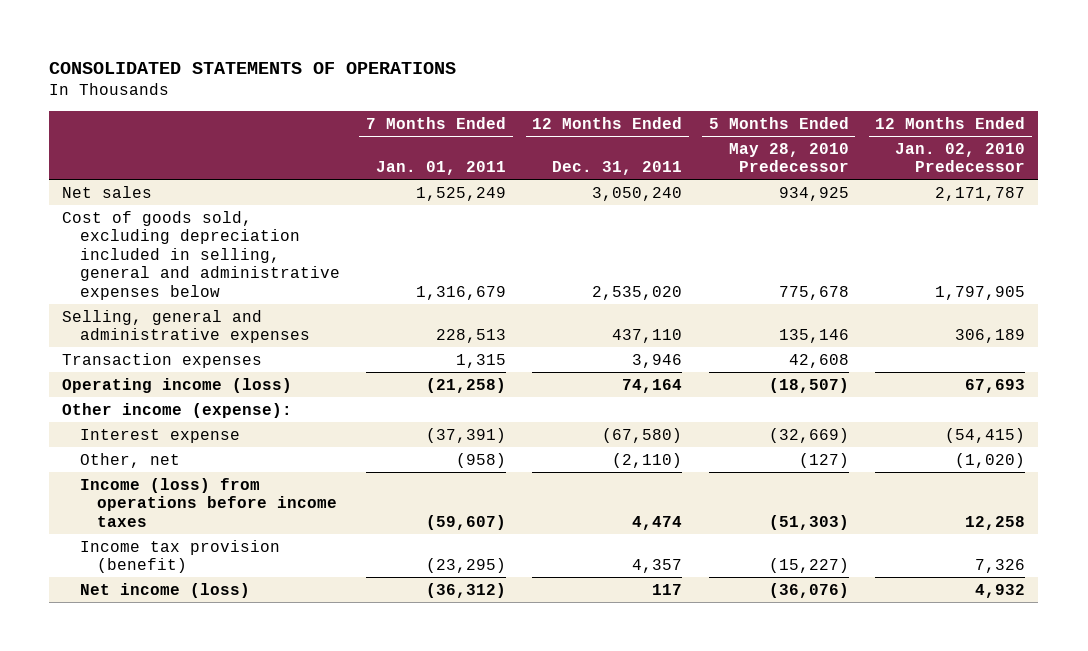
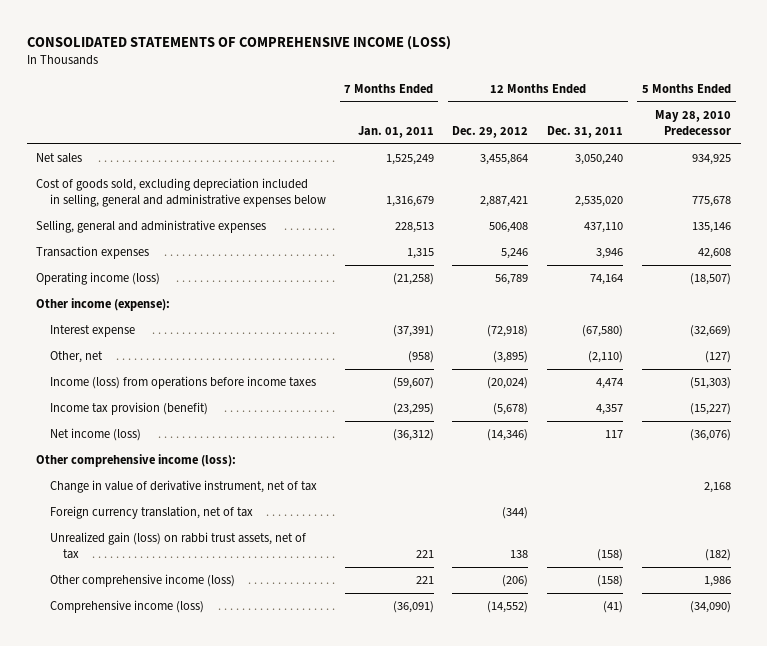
- CONSOLIDATED STATEMENTS OF OPERATIONS
+ CONSOLIDATED STATEMENTS OF COMPREHENSIVE INCOME (LOSS)
- | 7 Months Ended Jan. 01, 2011 | 12 Months Ended Dec. 31, 2011 | 5 Months Ended May 28, 2010 Predecessor | 12 Months Ended Jan. 02, 2010 Predecessor
+ | 7 Months Ended Jan. 01, 2011 | 12 Months Ended Dec. 29, 2012 | 12 Months Ended Dec. 31, 2011 | 5 Months Ended May 28, 2010 Predecessor
+ Other comprehensive income (loss):
+ Change in value of derivative instrument, net of tax | | | | 2,168
+ Foreign currency translation, net of tax | | (344) | |
+ Unrealized gain (loss) on rabbi trust assets, net of tax | 221 | 138 | (158) | (182)
+ Other comprehensive income (loss) | 221 | (206) | (158) | 1,986
+ Comprehensive income (loss) | (36,091) | (14,552) | (41) | (34,090)

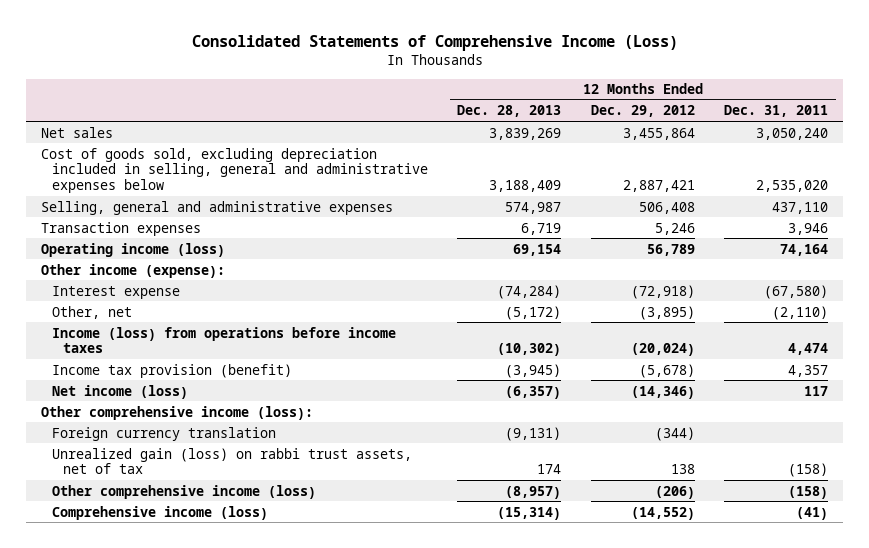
- CONSOLIDATED STATEMENTS OF COMPREHENSIVE INCOME (LOSS)
+ Consolidated Statements of Comprehensive Income (Loss)
- | 7 Months Ended Jan. 01, 2011 | 12 Months Ended Dec. 29, 2012 | 12 Months Ended Dec. 31, 2011 | 5 Months Ended May 28, 2010 Predecessor
+ | 12 Months Ended Dec. 28, 2013 | 12 Months Ended Dec. 29, 2012 | 12 Months Ended Dec. 31, 2011
- Change in value of derivative instrument, net of tax | | | | 2,168
- Foreign currency translation, net of tax | | (344) | |
+ Foreign currency translation | (9,131) | (344) |

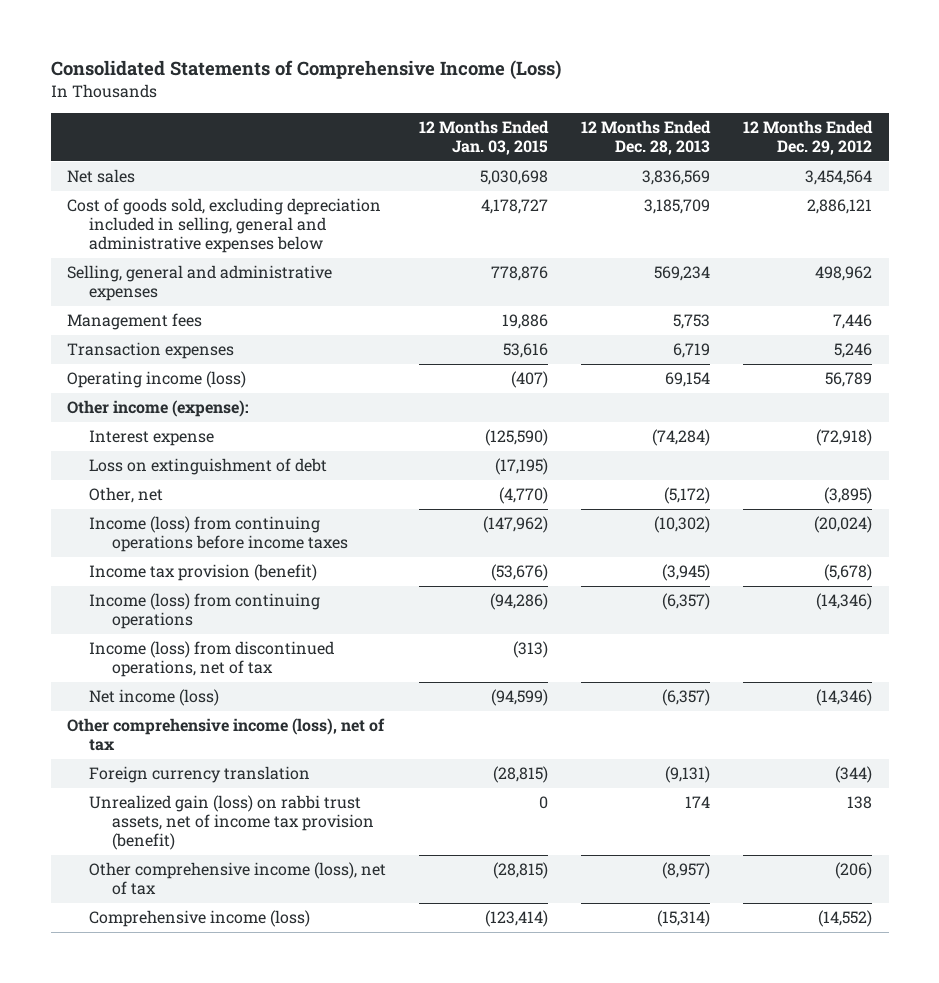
- | 12 Months Ended Dec. 28, 2013 | 12 Months Ended Dec. 29, 2012 | 12 Months Ended Dec. 31, 2011
+ | 12 Months Ended Jan. 03, 2015 | 12 Months Ended Dec. 28, 2013 | 12 Months Ended Dec. 29, 2012
- Net sales | 3,839,269 | 3,455,864 | 3,050,240
- Cost of goods sold, excluding depreciation included in selling, general and administrative expenses below | 3,188,409 | 2,887,421 | 2,535,020
- Selling, general and administrative expenses | 574,987 | 506,408 | 437,110
+ Net sales | 5,030,698 | 3,836,569 | 3,454,564
+ Cost of goods sold, excluding depreciation included in selling, general and administrative expenses below | 4,178,727 | 3,185,709 | 2,886,121
+ Selling, general and administrative expenses | 778,876 | 569,234 | 498,962
+ Management fees | 19,886 | 5,753 | 7,446
+ Loss on extinguishment of debt | (17,195) | |
- Income (loss) from operations before income taxes | (10,302) | (20,024) | 4,474
+ Income (loss) from continuing operations before income taxes | (147,962) | (10,302) | (20,024)
+ Income (loss) from continuing operations | (94,286) | (6,357) | (14,346)
+ Income (loss) from discontinued operations, net of tax | (313) | |
- Other comprehensive income (loss):
+ Other comprehensive income (loss), net of tax
- Unrealized gain (loss) on rabbi trust assets, net of tax | 174 | 138 | (158)
- Other comprehensive income (loss) | (8,957) | (206) | (158)
+ Unrealized gain (loss) on rabbi trust assets, net of income tax provision (benefit) | 0 | 174 | 138
+ Other comprehensive income (loss), net of tax | (28,815) | (8,957) | (206)

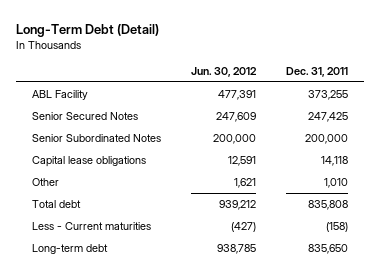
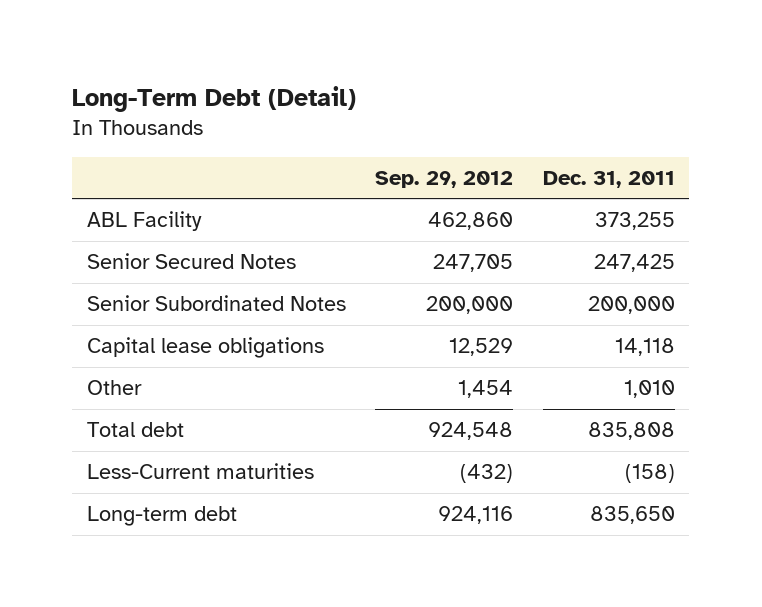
- | Jun. 30, 2012 | Dec. 31, 2011
+ | Sep. 29, 2012 | Dec. 31, 2011
- Less - Current maturities | (427) | (158)
+ Less-Current maturities | (432) | (158)

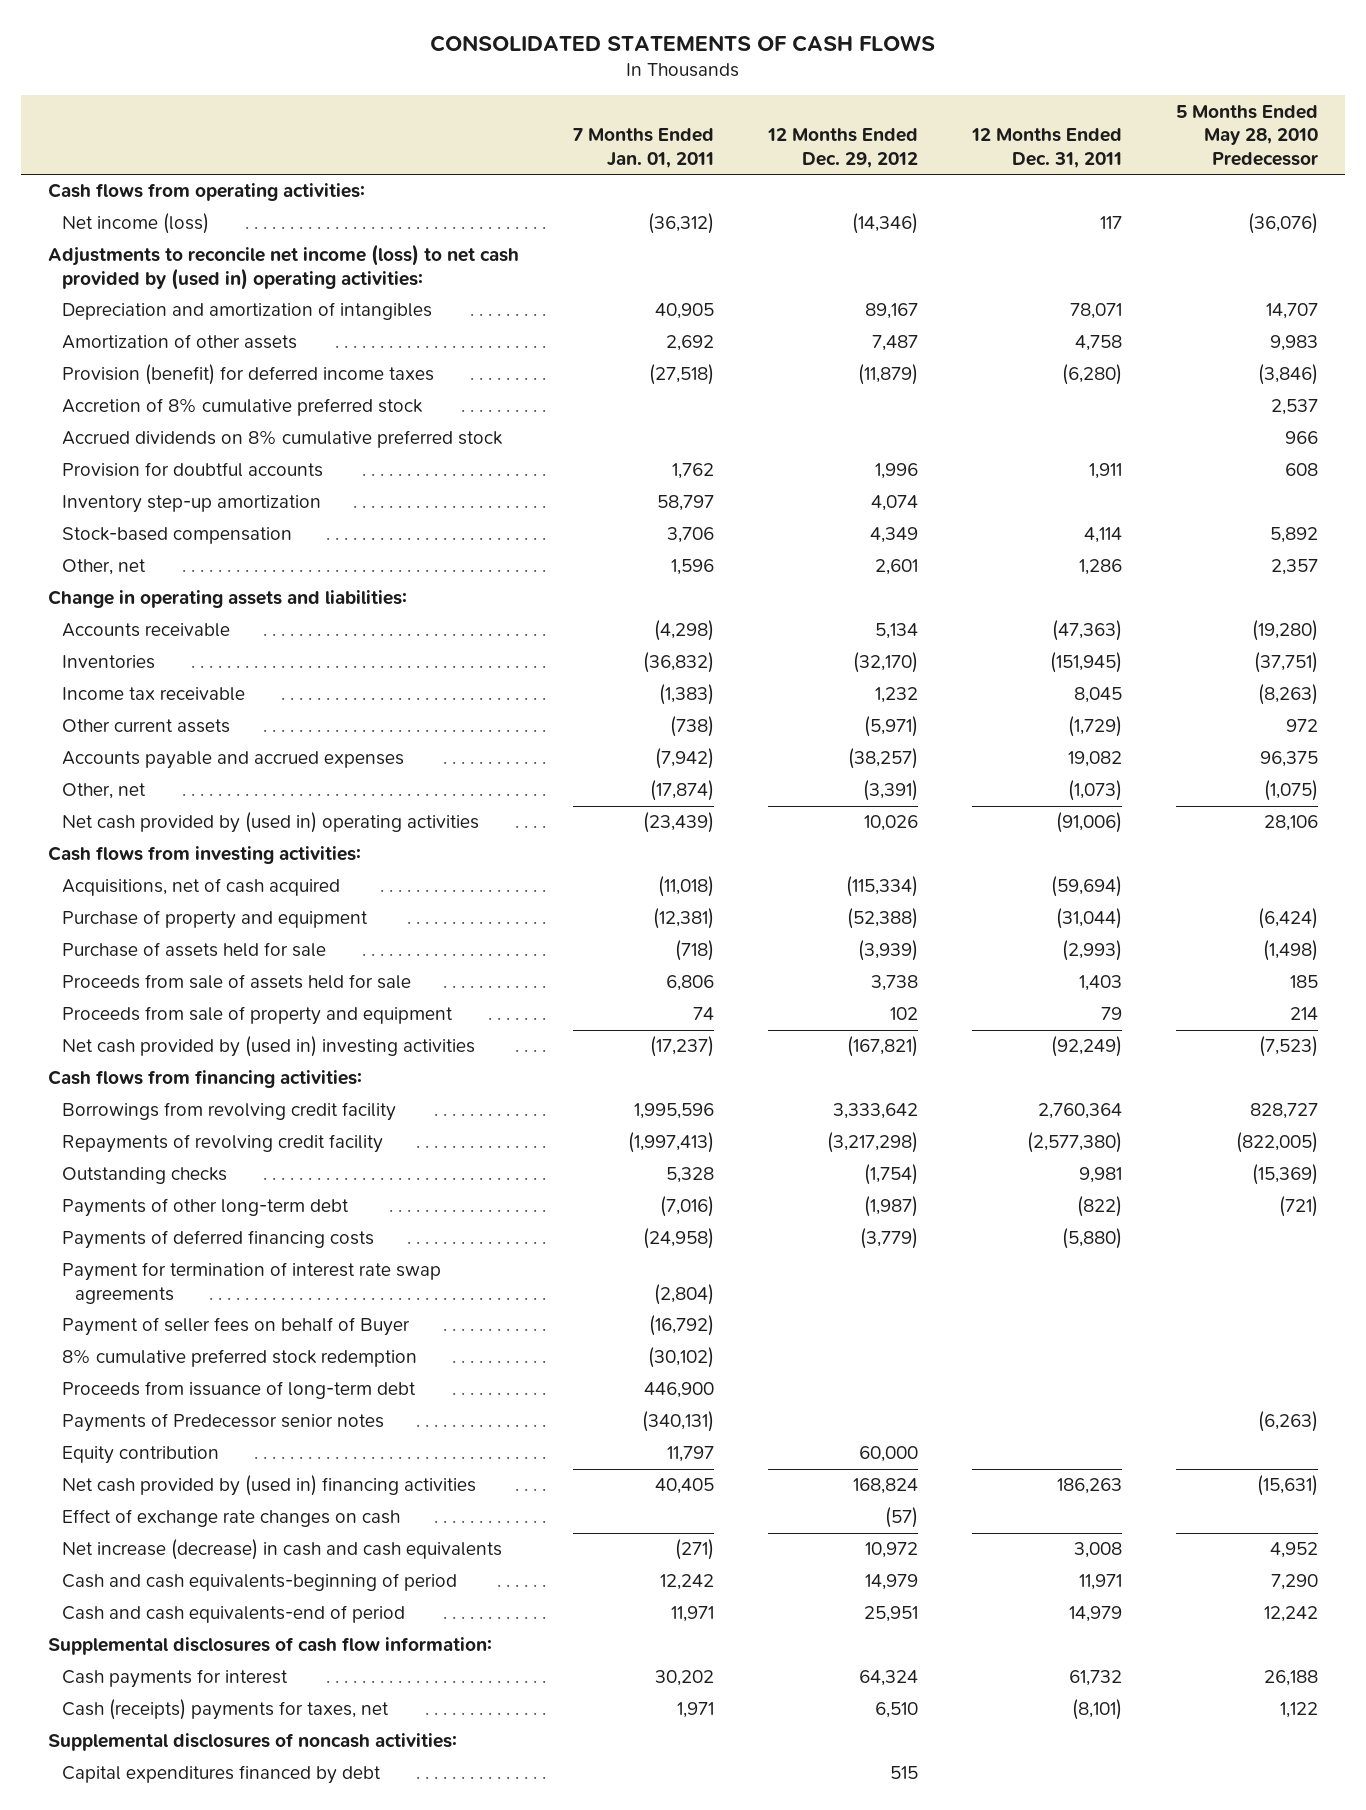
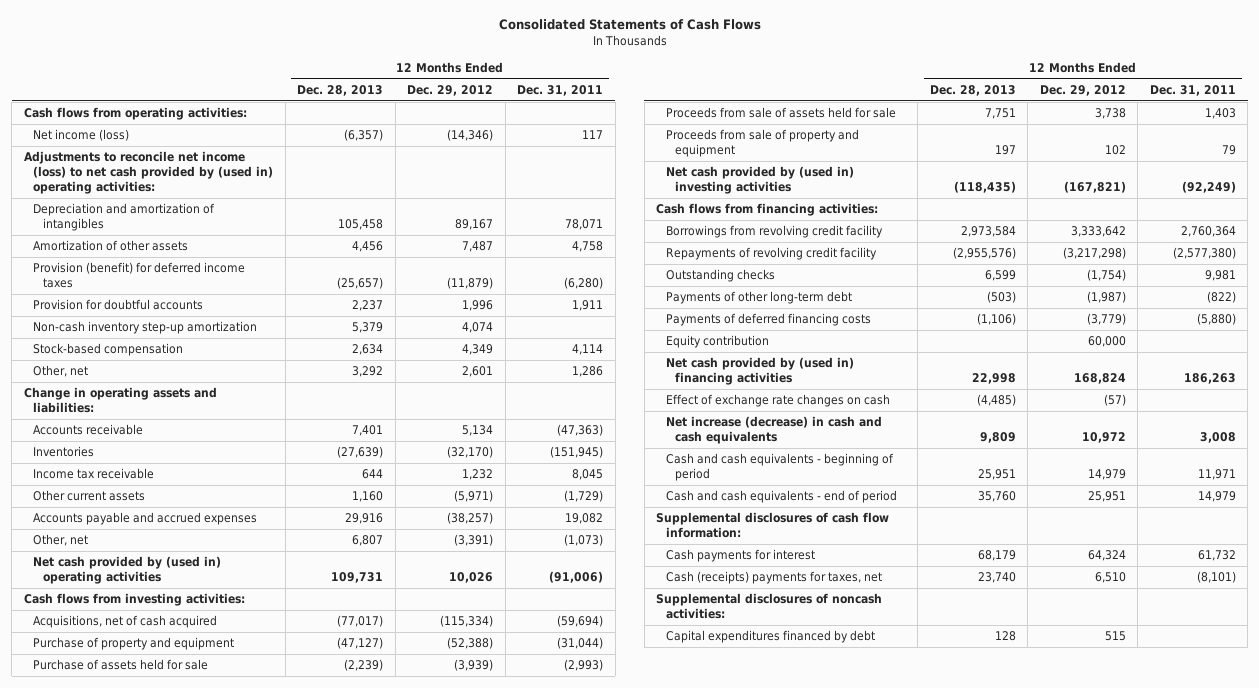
- CONSOLIDATED STATEMENTS OF CASH FLOWS
+ Consolidated Statements of Cash Flows
- | 7 Months Ended Jan. 01, 2011 | 12 Months Ended Dec. 29, 2012 | 12 Months Ended Dec. 31, 2011 | 5 Months Ended May 28, 2010 Predecessor
+ | 12 Months Ended Dec. 28, 2013 | 12 Months Ended Dec. 29, 2012 | 12 Months Ended Dec. 31, 2011
- Accretion of 8% cumulative preferred stock | | | | 2,537
- Accrued dividends on 8% cumulative preferred stock | | | | 966
- Inventory step-up amortization | 58,797 | 4,074 | |
+ Non-cash inventory step-up amortization | 5,379 | 4,074 |
- Payment for termination of interest rate swap agreements | (2,804) | | |
- Payment of seller fees on behalf of Buyer | (16,792) | | |
- 8% cumulative preferred stock redemption | (30,102) | | |
- Proceeds from issuance of long-term debt | 446,900 | | |
- Payments of Predecessor senior notes | (340,131) | | | (6,263)
- Cash and cash equivalents-beginning of period | 12,242 | 14,979 | 11,971 | 7,290
- Cash and cash equivalents-end of period | 11,971 | 25,951 | 14,979 | 12,242
+ Cash and cash equivalents - beginning of period | 25,951 | 14,979 | 11,971
+ Cash and cash equivalents - end of period | 35,760 | 25,951 | 14,979

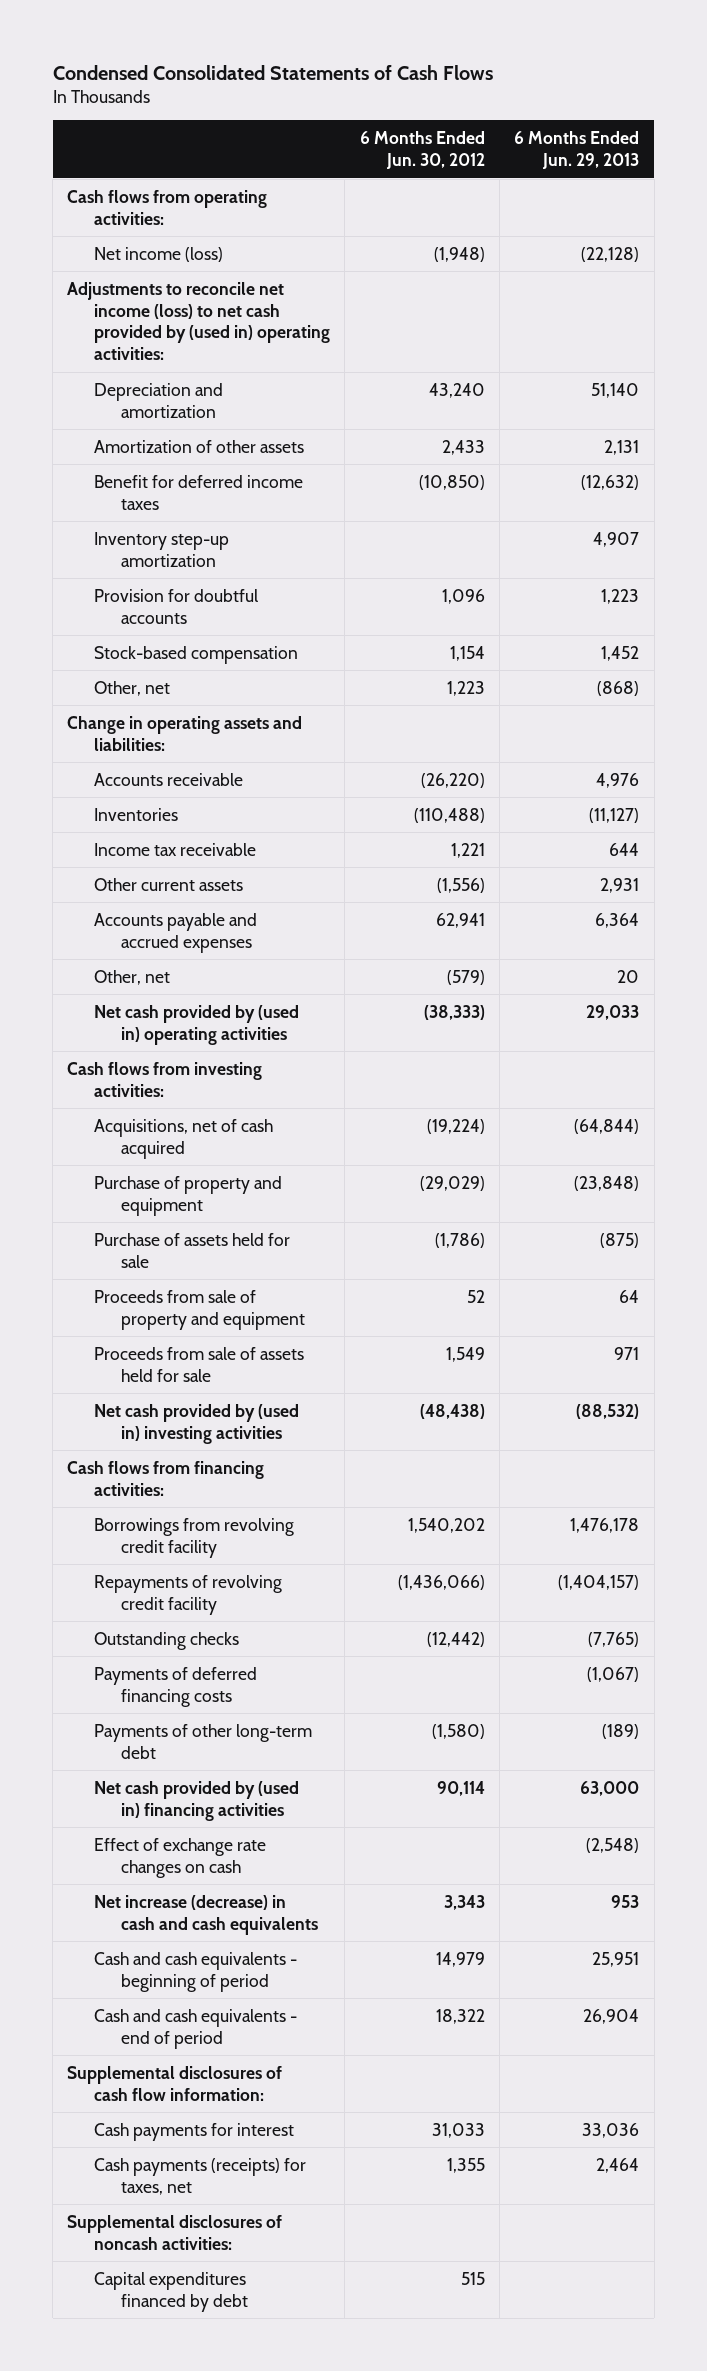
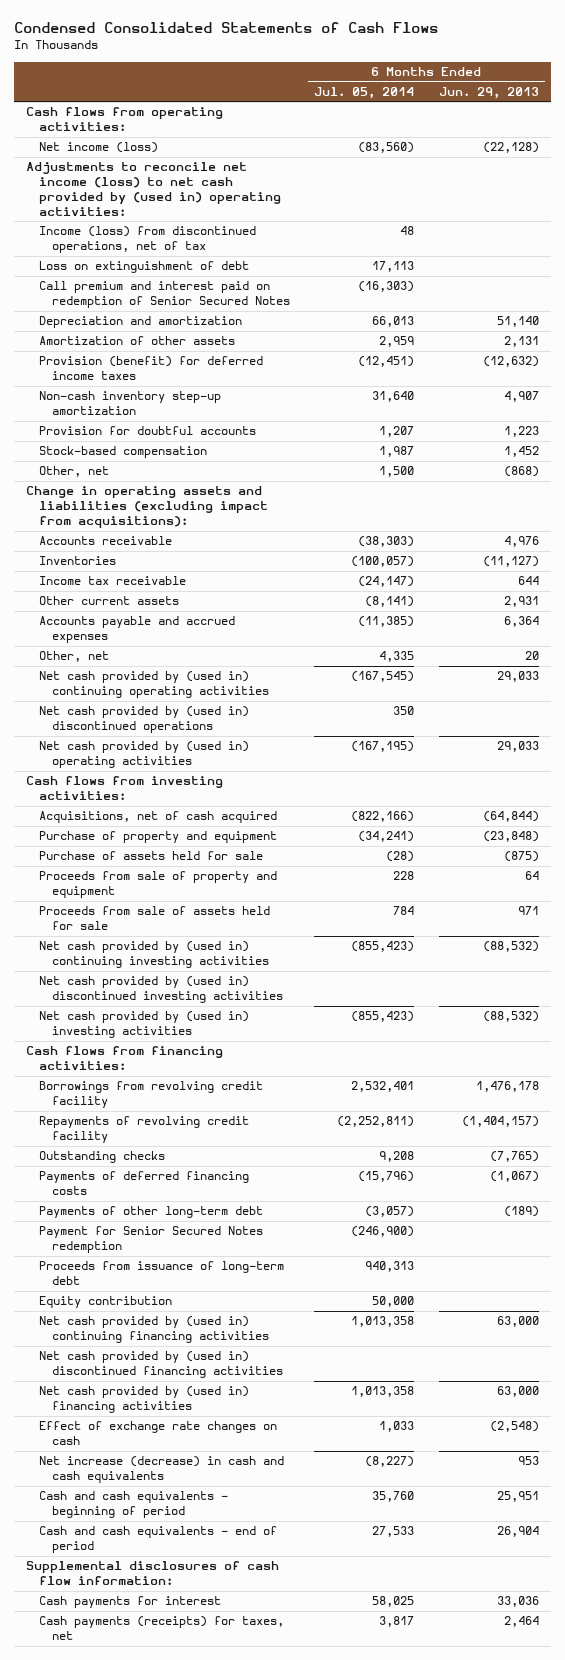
- | 6 Months Ended Jun. 30, 2012 | 6 Months Ended Jun. 29, 2013
+ | 6 Months Ended Jul. 05, 2014 | 6 Months Ended Jun. 29, 2013
+ Income (loss) from discontinued operations, net of tax | 48 |
+ Loss on extinguishment of debt | 17,113 |
+ Call premium and interest paid on redemption of Senior Secured Notes | (16,303) |
- Benefit for deferred income taxes | (10,850) | (12,632)
- Inventory step-up amortization | | 4,907
+ Provision (benefit) for deferred income taxes | (12,451) | (12,632)
+ Non-cash inventory step-up amortization | 31,640 | 4,907
- Change in operating assets and liabilities:
+ Change in operating assets and liabilities (excluding impact from acquisitions):
+ Net cash provided by (used in) continuing operating activities | (167,545) | 29,033
+ Net cash provided by (used in) discontinued operations | 350 |
+ Net cash provided by (used in) continuing investing activities | (855,423) | (88,532)
+ Net cash provided by (used in) discontinued investing activities
+ Payment for Senior Secured Notes redemption | (246,900) |
+ Proceeds from issuance of long-term debt | 940,313 |
+ Equity contribution | 50,000 |
+ Net cash provided by (used in) continuing financing activities | 1,013,358 | 63,000
+ Net cash provided by (used in) discontinued financing activities
- Supplemental disclosures of noncash activities:
- Capital expenditures financed by debt | 515 |

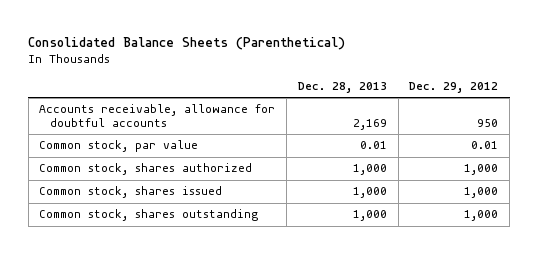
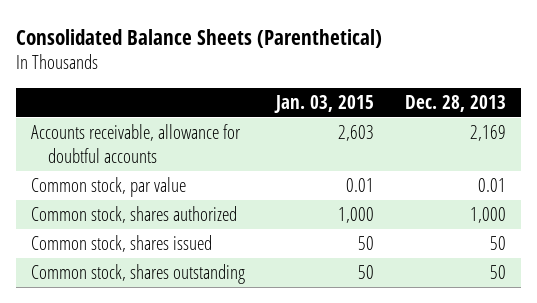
- | Dec. 28, 2013 | Dec. 29, 2012
+ | Jan. 03, 2015 | Dec. 28, 2013
- Common stock, shares issued | 1,000 | 1,000
- Common stock, shares outstanding | 1,000 | 1,000
+ Common stock, shares issued | 50 | 50
+ Common stock, shares outstanding | 50 | 50

